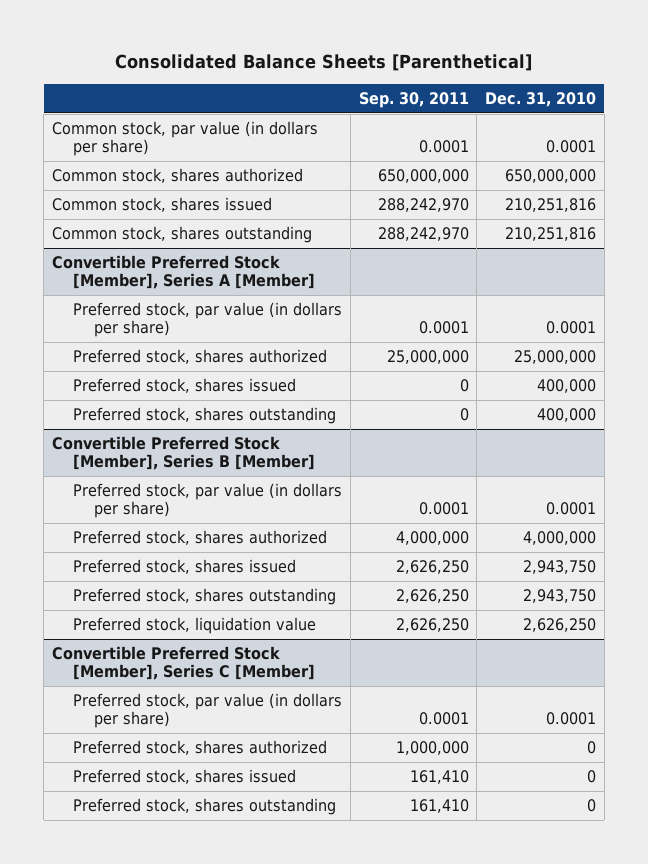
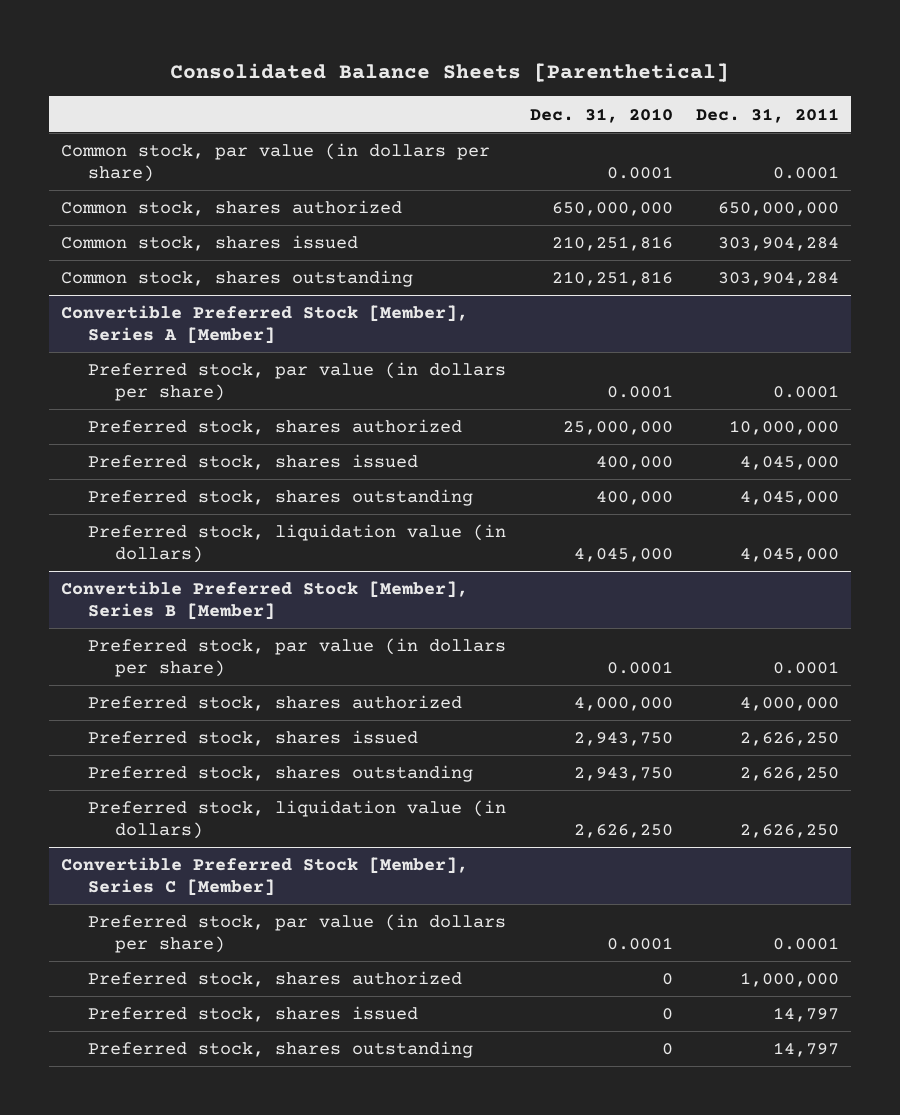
- | Sep. 30, 2011 | Dec. 31, 2010
+ | Dec. 31, 2010 | Dec. 31, 2011
@ Convertible Preferred Stock [Member], Series A [Member]
+ Preferred stock, liquidation value (in dollars) | 4,045,000 | 4,045,000
@ Convertible Preferred Stock [Member], Series B [Member]
- Preferred stock, liquidation value | 2,626,250 | 2,626,250
+ Preferred stock, liquidation value (in dollars) | 2,626,250 | 2,626,250

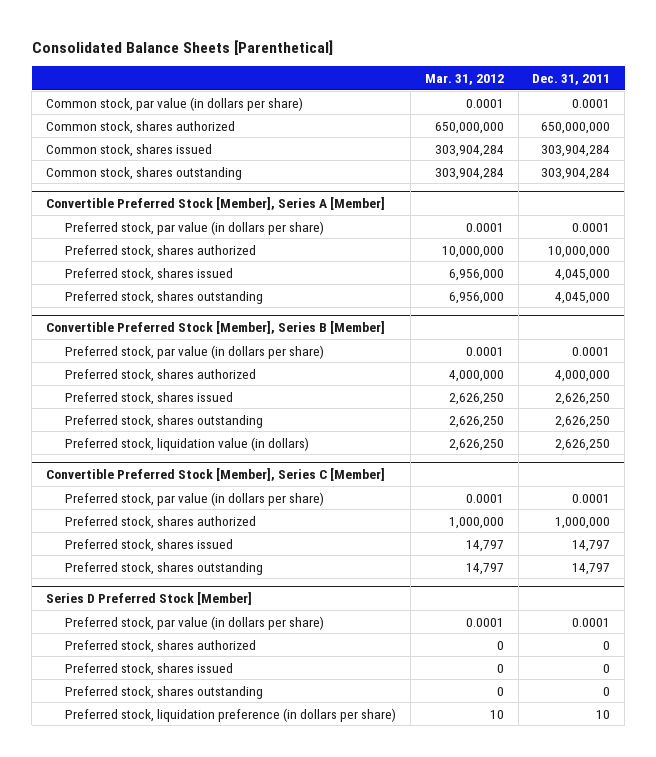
- | Dec. 31, 2010 | Dec. 31, 2011
+ | Mar. 31, 2012 | Dec. 31, 2011
@ Convertible Preferred Stock [Member], Series A [Member]
- Preferred stock, liquidation value (in dollars) | 4,045,000 | 4,045,000
+ Series D Preferred Stock [Member]
+ Preferred stock, par value (in dollars per share) | 0.0001 | 0.0001
+ Preferred stock, shares authorized | 0 | 0
+ Preferred stock, shares issued | 0 | 0
+ Preferred stock, shares outstanding | 0 | 0
+ Preferred stock, liquidation preference (in dollars per share) | 10 | 10

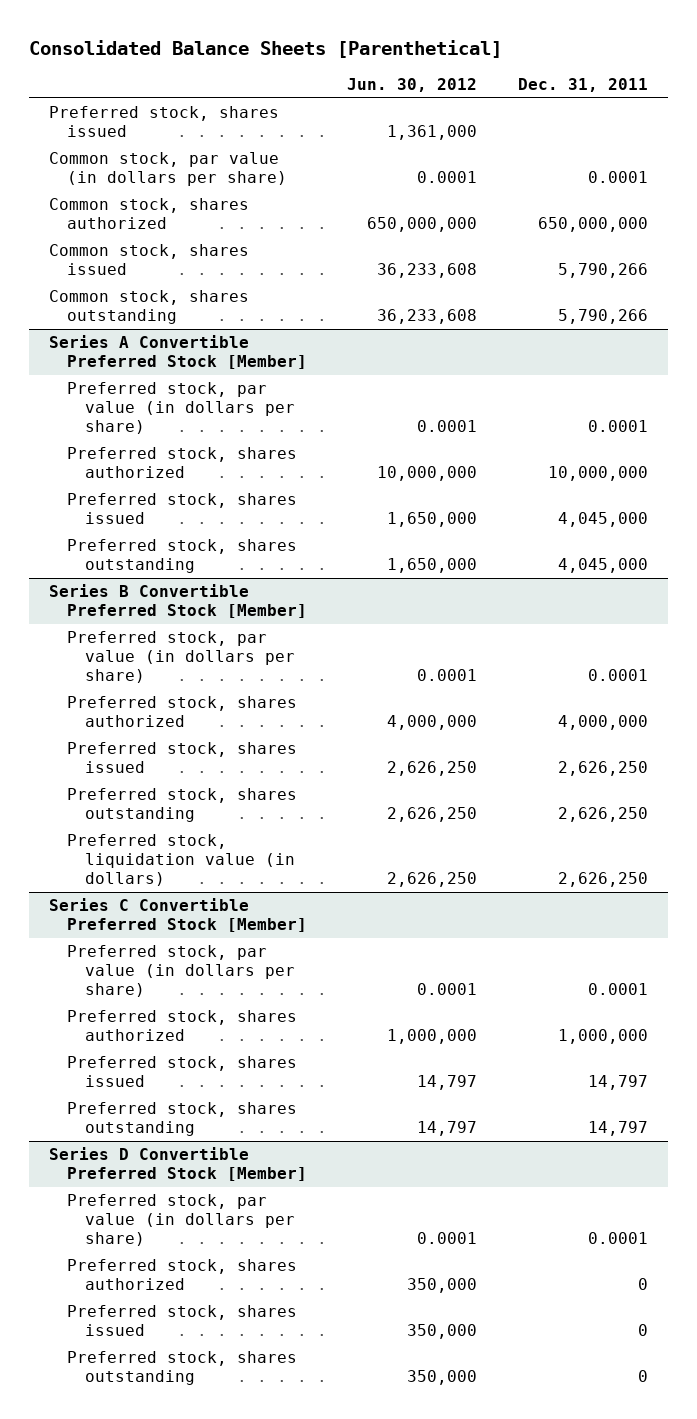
- | Mar. 31, 2012 | Dec. 31, 2011
+ | Jun. 30, 2012 | Dec. 31, 2011
+ Preferred stock, shares issued | 1,361,000 |
- Common stock, shares issued | 303,904,284 | 303,904,284
- Common stock, shares outstanding | 303,904,284 | 303,904,284
- Convertible Preferred Stock [Member], Series A [Member]
+ Common stock, shares issued | 36,233,608 | 5,790,266
+ Common stock, shares outstanding | 36,233,608 | 5,790,266
+ Series A Convertible Preferred Stock [Member]
- Convertible Preferred Stock [Member], Series B [Member]
+ Series B Convertible Preferred Stock [Member]
- Convertible Preferred Stock [Member], Series C [Member]
+ Series C Convertible Preferred Stock [Member]
- Series D Preferred Stock [Member]
+ Series D Convertible Preferred Stock [Member]
- Preferred stock, liquidation preference (in dollars per share) | 10 | 10

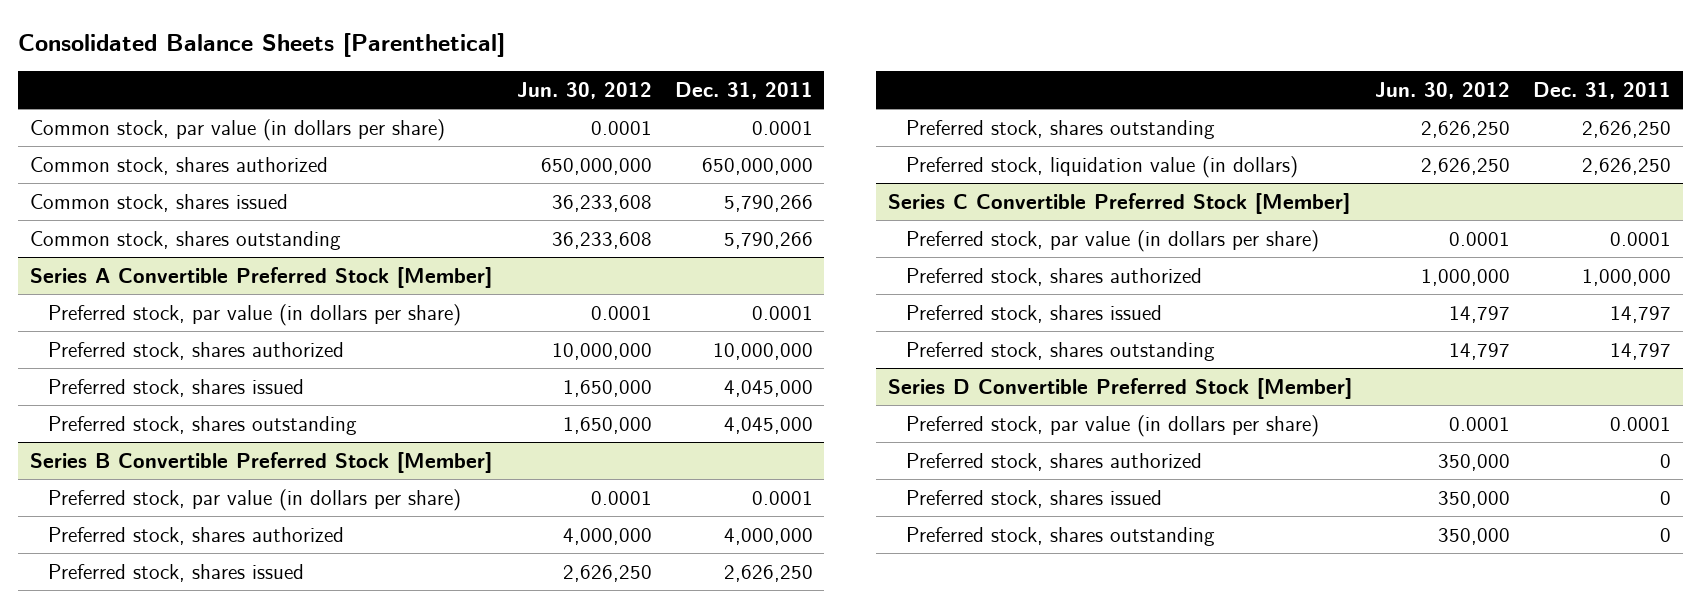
- Preferred stock, shares issued | 1,361,000 |

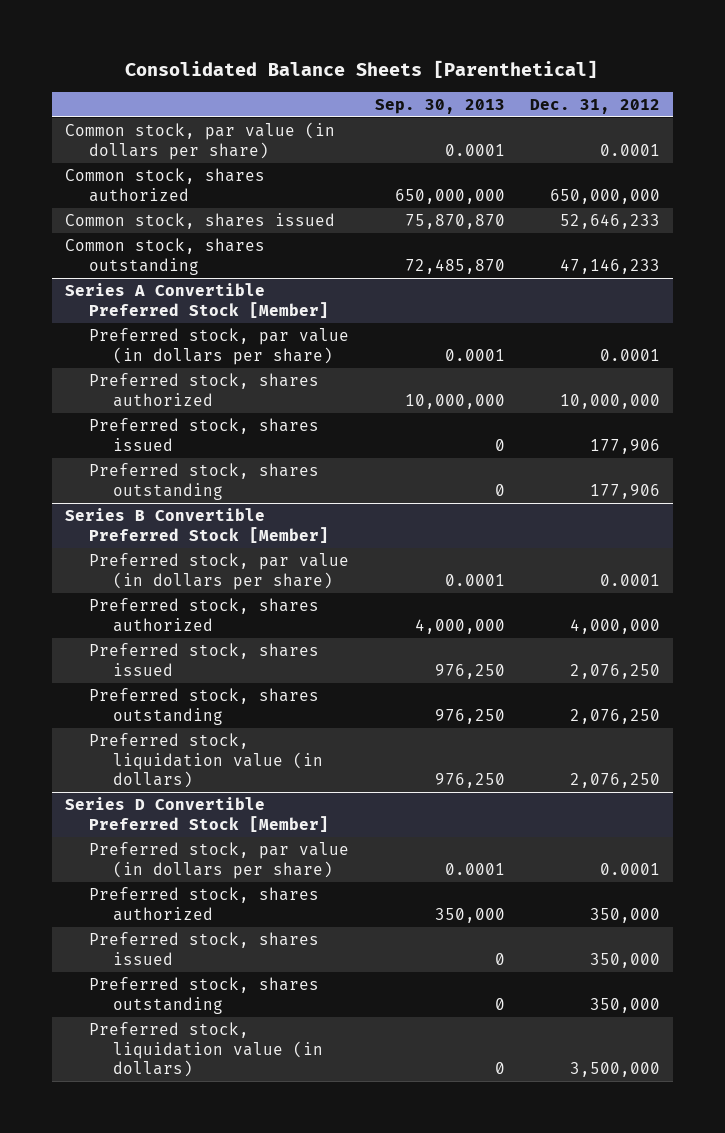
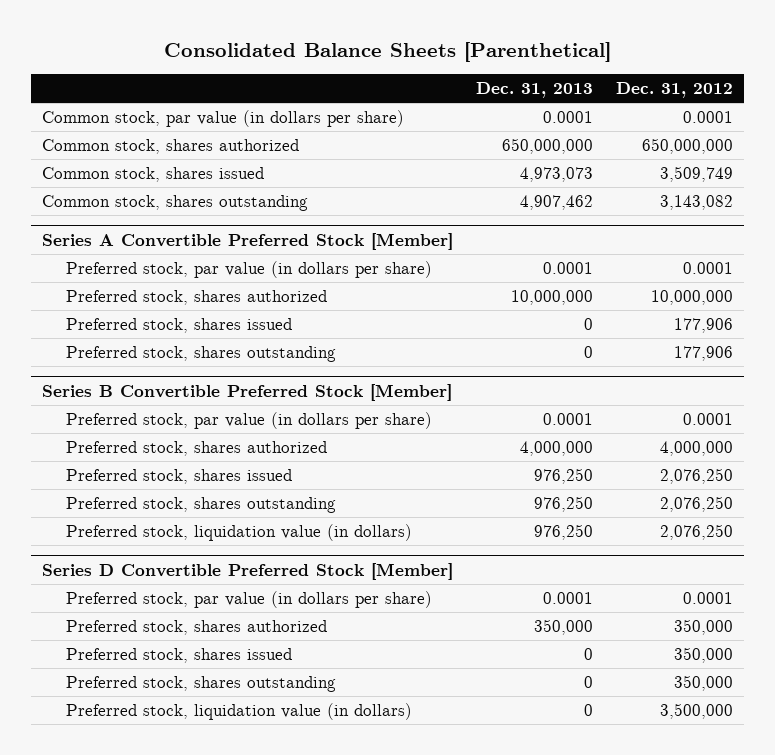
- | Sep. 30, 2013 | Dec. 31, 2012
+ | Dec. 31, 2013 | Dec. 31, 2012
- Common stock, shares issued | 75,870,870 | 52,646,233
- Common stock, shares outstanding | 72,485,870 | 47,146,233
+ Common stock, shares issued | 4,973,073 | 3,509,749
+ Common stock, shares outstanding | 4,907,462 | 3,143,082

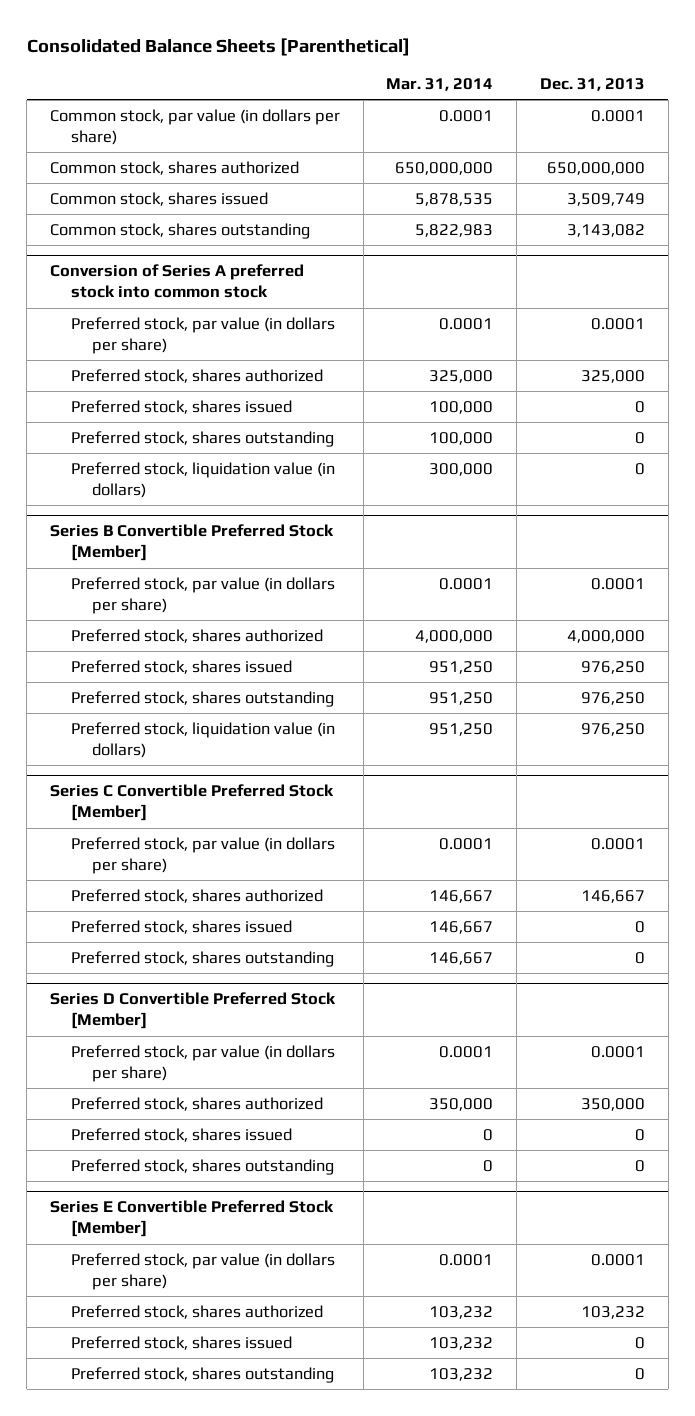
- | Dec. 31, 2013 | Dec. 31, 2012
+ | Mar. 31, 2014 | Dec. 31, 2013
- Common stock, shares issued | 4,973,073 | 3,509,749
- Common stock, shares outstanding | 4,907,462 | 3,143,082
- Series A Convertible Preferred Stock [Member]
+ Common stock, shares issued | 5,878,535 | 3,509,749
+ Common stock, shares outstanding | 5,822,983 | 3,143,082
+ Conversion of Series A preferred stock into common stock
- Preferred stock, shares authorized | 10,000,000 | 10,000,000
+ Preferred stock, shares authorized | 325,000 | 325,000
+ Preferred stock, liquidation value (in dollars) | 300,000 | 0
+ Series C Convertible Preferred Stock [Member]
+ Preferred stock, par value (in dollars per share) | 0.0001 | 0.0001
+ Preferred stock, shares authorized | 146,667 | 146,667
+ Preferred stock, shares issued | 146,667 | 0
+ Preferred stock, shares outstanding | 146,667 | 0
@ Series D Convertible Preferred Stock [Member]
- Preferred stock, liquidation value (in dollars) | 0 | 3,500,000
+ Series E Convertible Preferred Stock [Member]
+ Preferred stock, par value (in dollars per share) | 0.0001 | 0.0001
+ Preferred stock, shares authorized | 103,232 | 103,232
+ Preferred stock, shares issued | 103,232 | 0
+ Preferred stock, shares outstanding | 103,232 | 0

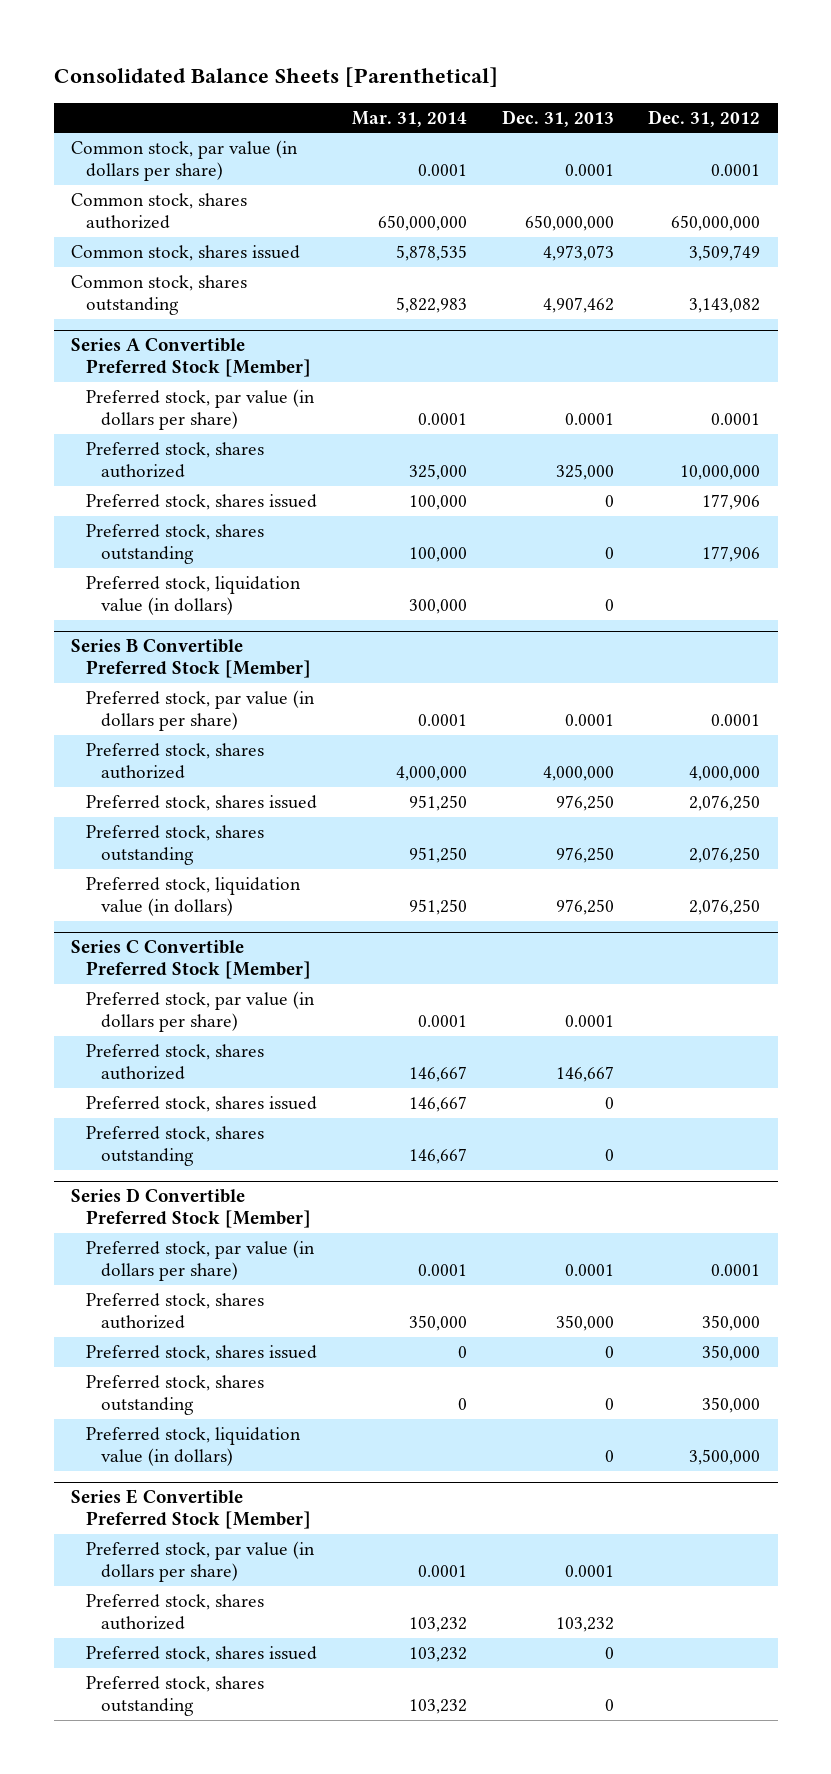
- | Mar. 31, 2014 | Dec. 31, 2013
+ | Mar. 31, 2014 | Dec. 31, 2013 | Dec. 31, 2012
- Common stock, shares issued | 5,878,535 | 3,509,749
- Common stock, shares outstanding | 5,822,983 | 3,143,082
- Conversion of Series A preferred stock into common stock
+ Common stock, shares issued | 5,878,535 | 4,973,073 | 3,509,749
+ Common stock, shares outstanding | 5,822,983 | 4,907,462 | 3,143,082
+ Series A Convertible Preferred Stock [Member]
@ Series D Convertible Preferred Stock [Member]
+ Preferred stock, liquidation value (in dollars) | | 0 | 3,500,000

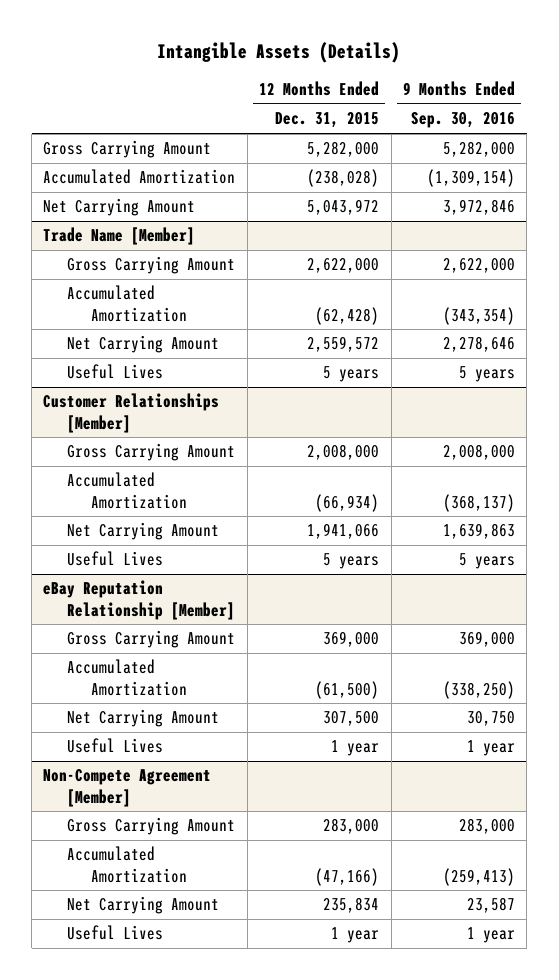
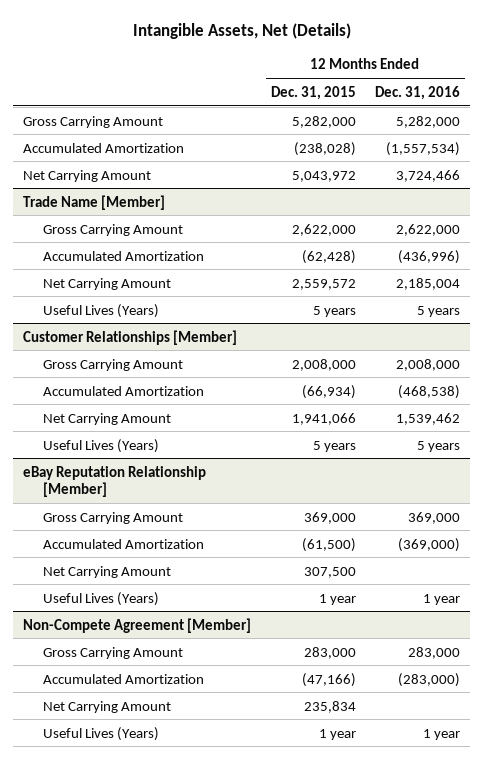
- Intangible Assets (Details)
+ Intangible Assets, Net (Details)
- | 12 Months Ended Dec. 31, 2015 | 9 Months Ended Sep. 30, 2016
+ | 12 Months Ended Dec. 31, 2015 | 12 Months Ended Dec. 31, 2016
@ Trade Name [Member]
- Useful Lives | 5 years | 5 years
+ Useful Lives (Years) | 5 years | 5 years
@ Customer Relationships [Member]
- Useful Lives | 5 years | 5 years
+ Useful Lives (Years) | 5 years | 5 years
@ eBay Reputation Relationship [Member]
- Useful Lives | 1 year | 1 year
+ Useful Lives (Years) | 1 year | 1 year
@ Non-Compete Agreement [Member]
- Useful Lives | 1 year | 1 year
+ Useful Lives (Years) | 1 year | 1 year

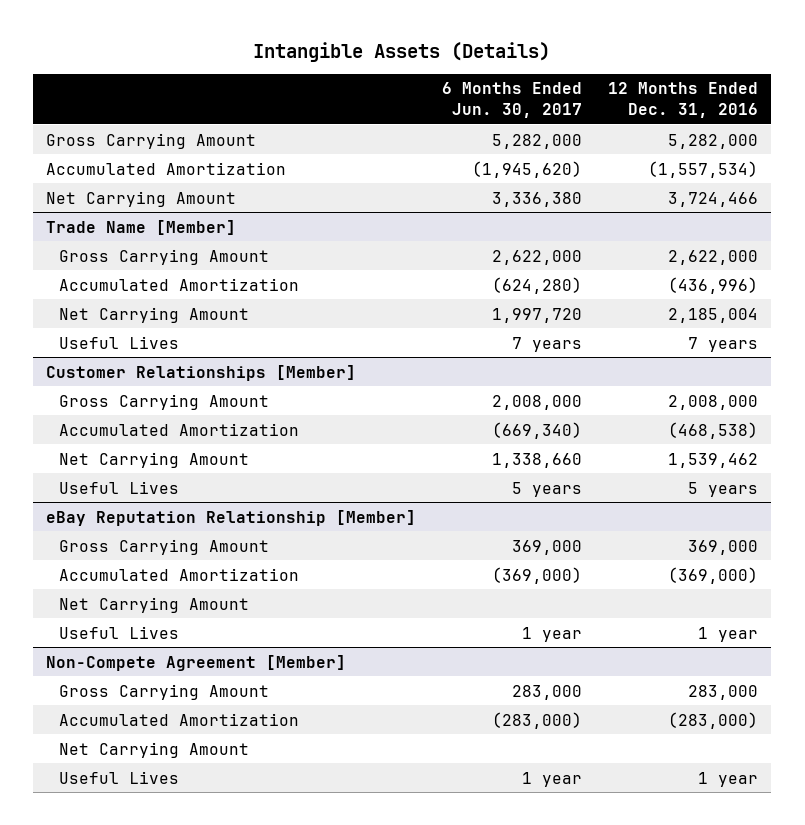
- Intangible Assets, Net (Details)
+ Intangible Assets (Details)
- | 12 Months Ended Dec. 31, 2015 | 12 Months Ended Dec. 31, 2016
+ | 6 Months Ended Jun. 30, 2017 | 12 Months Ended Dec. 31, 2016
@ Trade Name [Member]
- Useful Lives (Years) | 5 years | 5 years
+ Useful Lives | 7 years | 7 years
@ Customer Relationships [Member]
- Useful Lives (Years) | 5 years | 5 years
+ Useful Lives | 5 years | 5 years
@ eBay Reputation Relationship [Member]
- Useful Lives (Years) | 1 year | 1 year
+ Useful Lives | 1 year | 1 year
@ Non-Compete Agreement [Member]
- Useful Lives (Years) | 1 year | 1 year
+ Useful Lives | 1 year | 1 year

